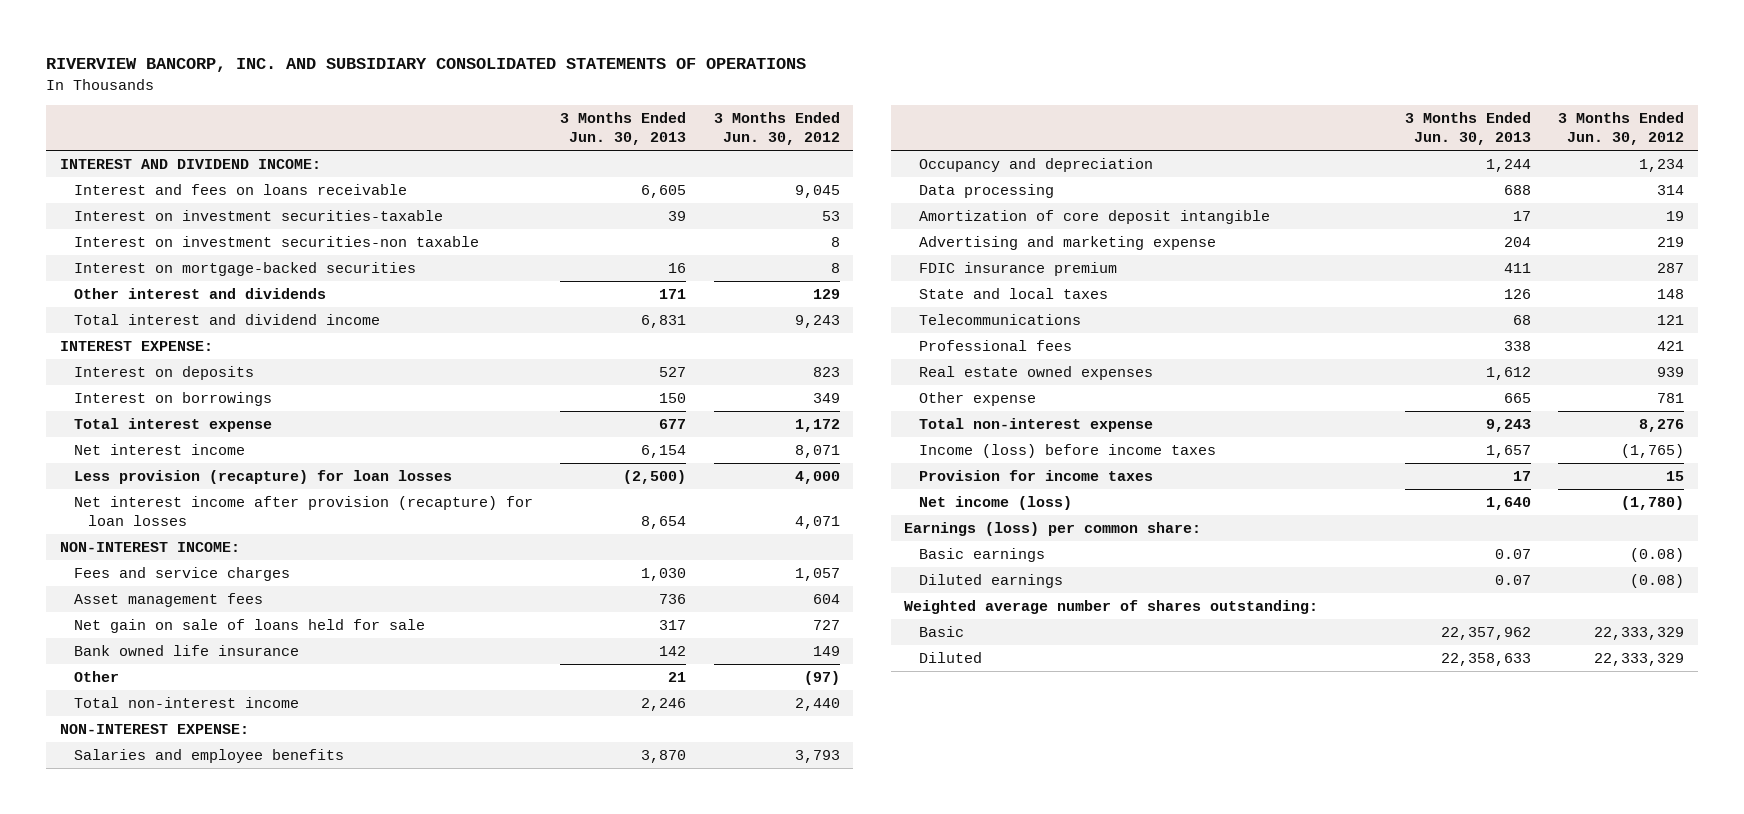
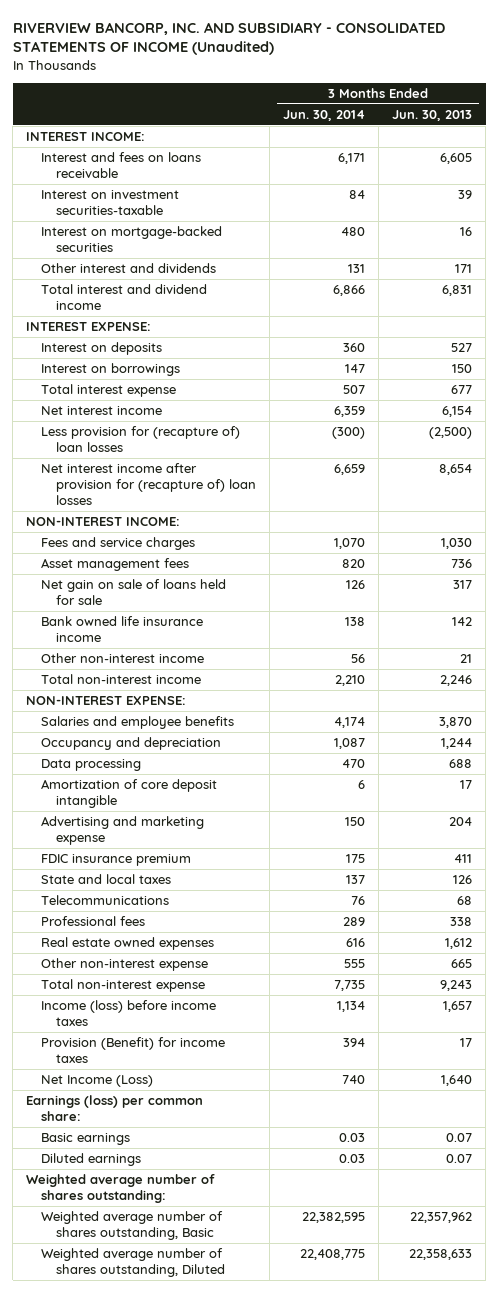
- RIVERVIEW BANCORP, INC. AND SUBSIDIARY CONSOLIDATED STATEMENTS OF OPERATIONS
+ RIVERVIEW BANCORP, INC. AND SUBSIDIARY - CONSOLIDATED STATEMENTS OF INCOME (Unaudited)
- | 3 Months Ended Jun. 30, 2013 | 3 Months Ended Jun. 30, 2012
+ | 3 Months Ended Jun. 30, 2014 | 3 Months Ended Jun. 30, 2013
- INTEREST AND DIVIDEND INCOME:
+ INTEREST INCOME:
- Interest on investment securities-non taxable | | 8
- Less provision (recapture) for loan losses | (2,500) | 4,000
- Net interest income after provision (recapture) for loan losses | 8,654 | 4,071
+ Less provision for (recapture of) loan losses | (300) | (2,500)
+ Net interest income after provision for (recapture of) loan losses | 6,659 | 8,654
- Bank owned life insurance | 142 | 149
- Other | 21 | (97)
+ Bank owned life insurance income | 138 | 142
+ Other non-interest income | 56 | 21
- Other expense | 665 | 781
+ Other non-interest expense | 555 | 665
- Provision for income taxes | 17 | 15
- Net income (loss) | 1,640 | (1,780)
+ Provision (Benefit) for income taxes | 394 | 17
+ Net Income (Loss) | 740 | 1,640
- Basic | 22,357,962 | 22,333,329
- Diluted | 22,358,633 | 22,333,329
+ Weighted average number of shares outstanding, Basic | 22,382,595 | 22,357,962
+ Weighted average number of shares outstanding, Diluted | 22,408,775 | 22,358,633

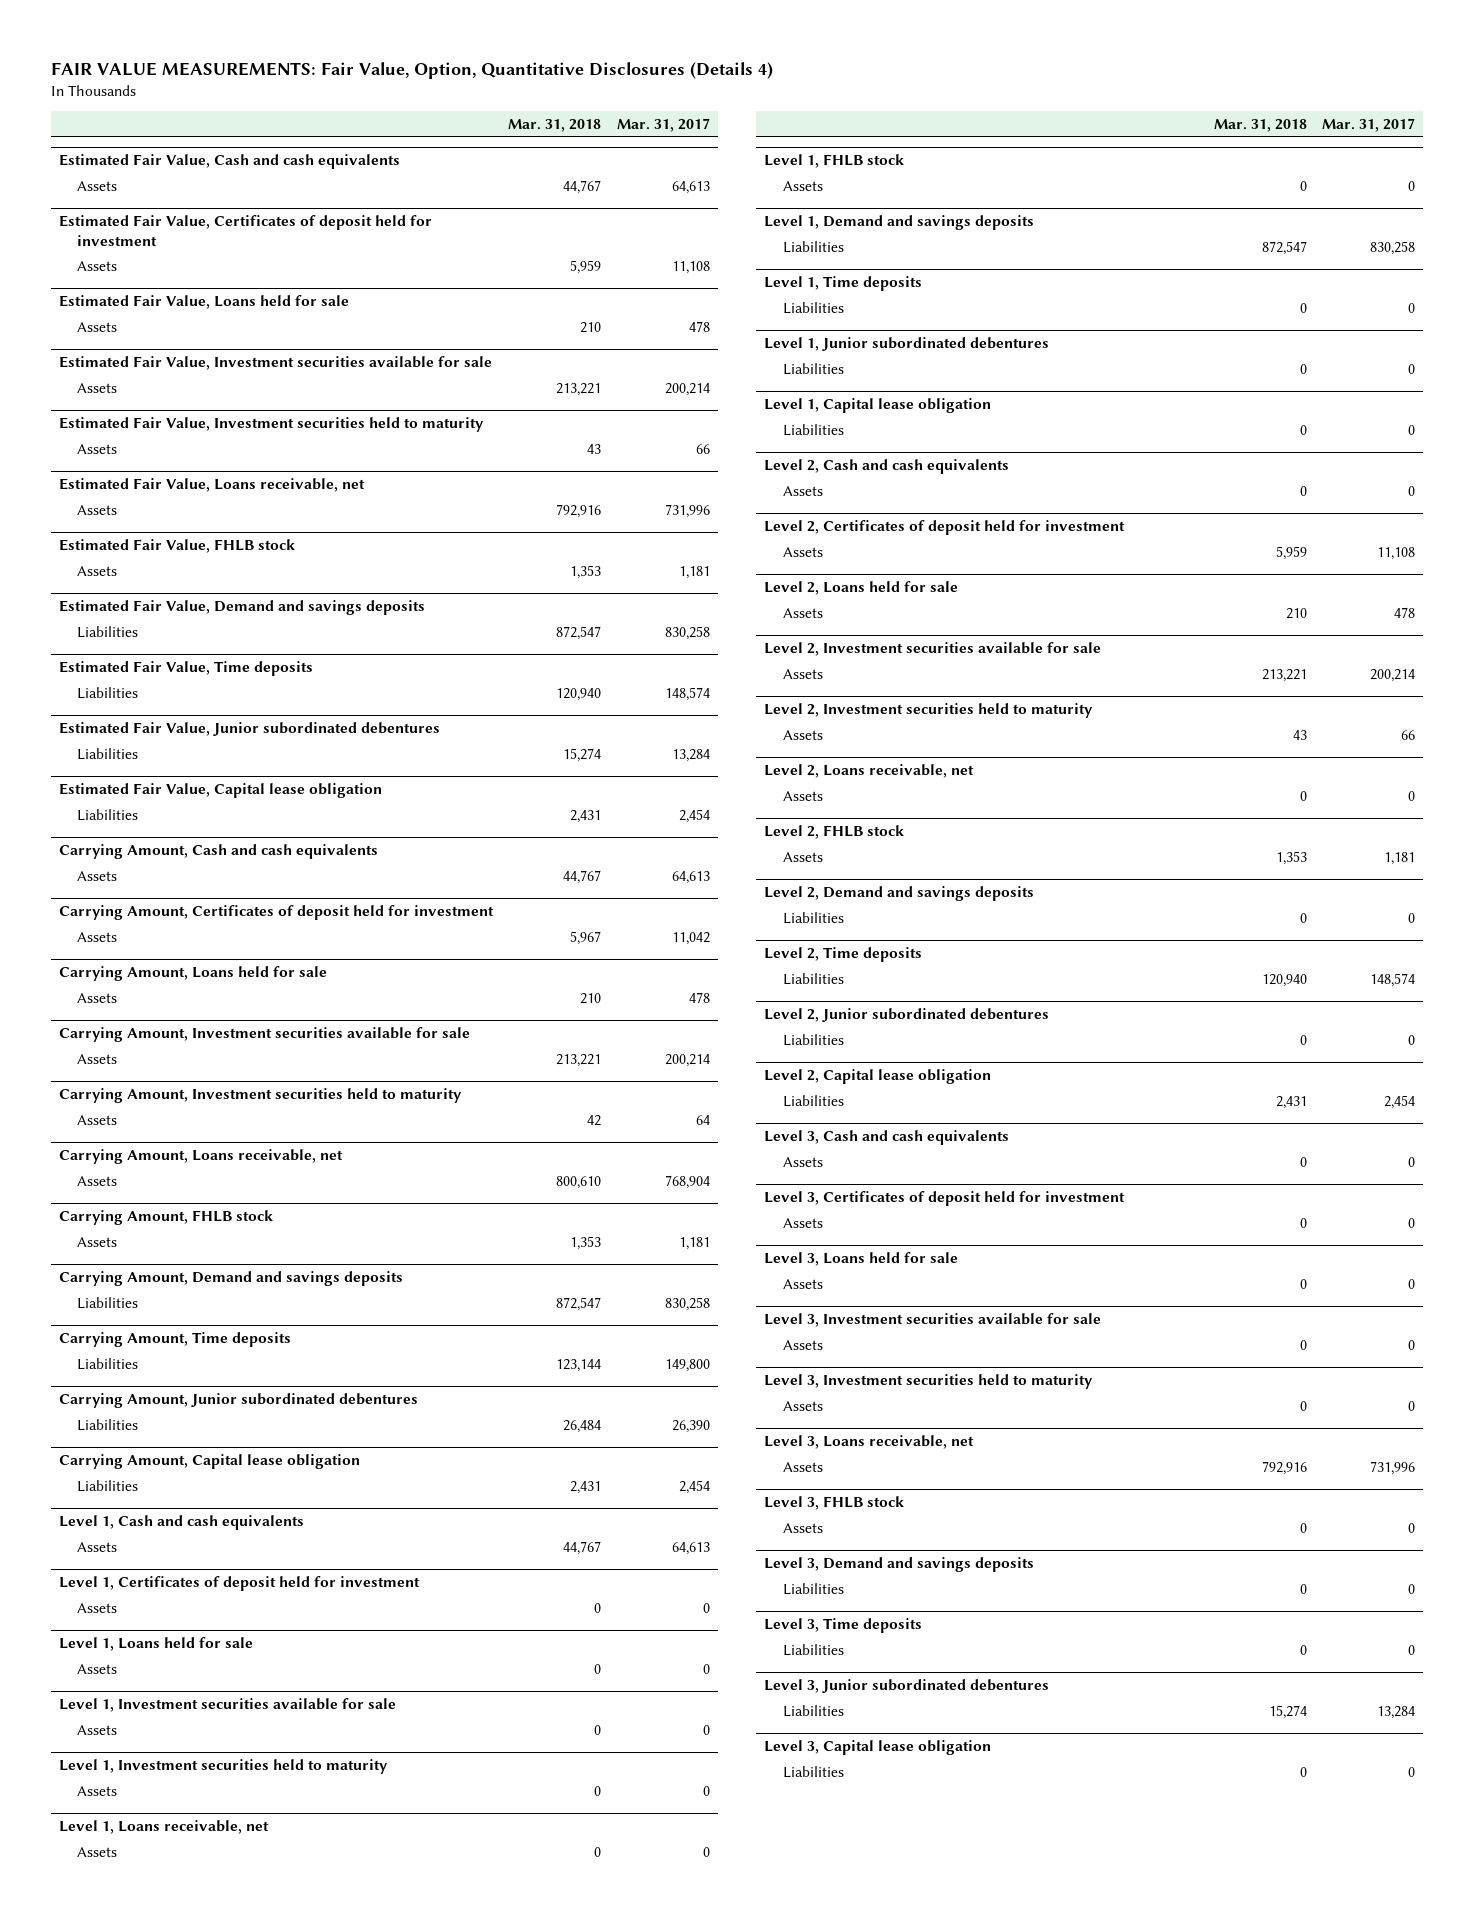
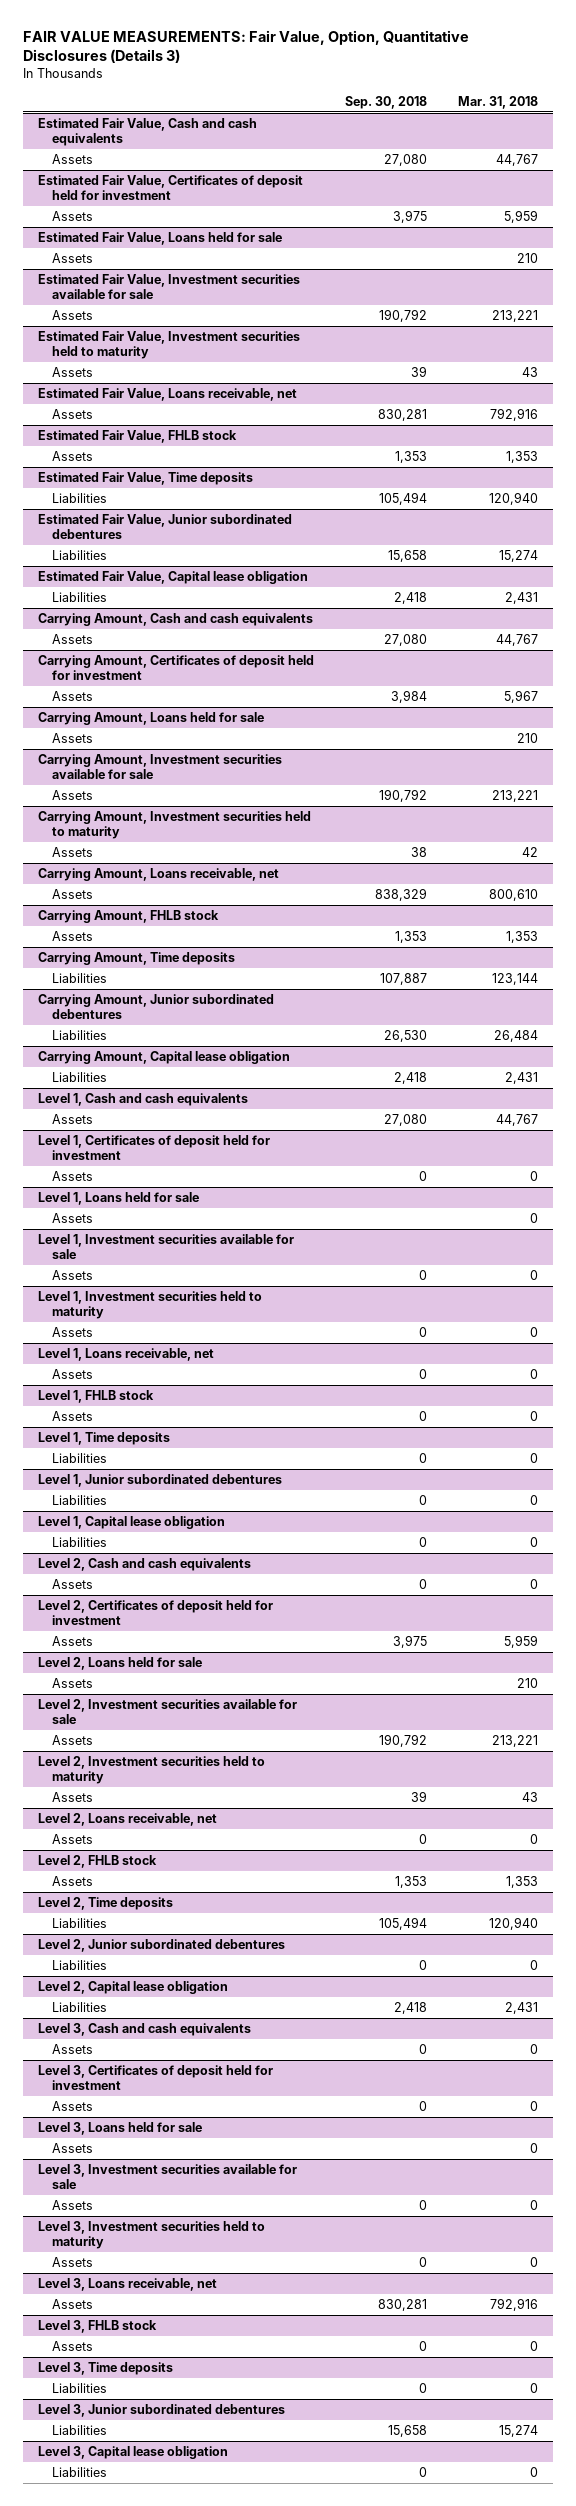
- FAIR VALUE MEASUREMENTS: Fair Value, Option, Quantitative Disclosures (Details 4)
+ FAIR VALUE MEASUREMENTS: Fair Value, Option, Quantitative Disclosures (Details 3)
- | Mar. 31, 2018 | Mar. 31, 2017
+ | Sep. 30, 2018 | Mar. 31, 2018
- Estimated Fair Value, Demand and savings deposits
- Liabilities | 872,547 | 830,258
- Carrying Amount, Demand and savings deposits
- Liabilities | 872,547 | 830,258
- Level 1, Demand and savings deposits
- Liabilities | 872,547 | 830,258
- Level 2, Demand and savings deposits
- Liabilities | 0 | 0
- Level 3, Demand and savings deposits
- Liabilities | 0 | 0

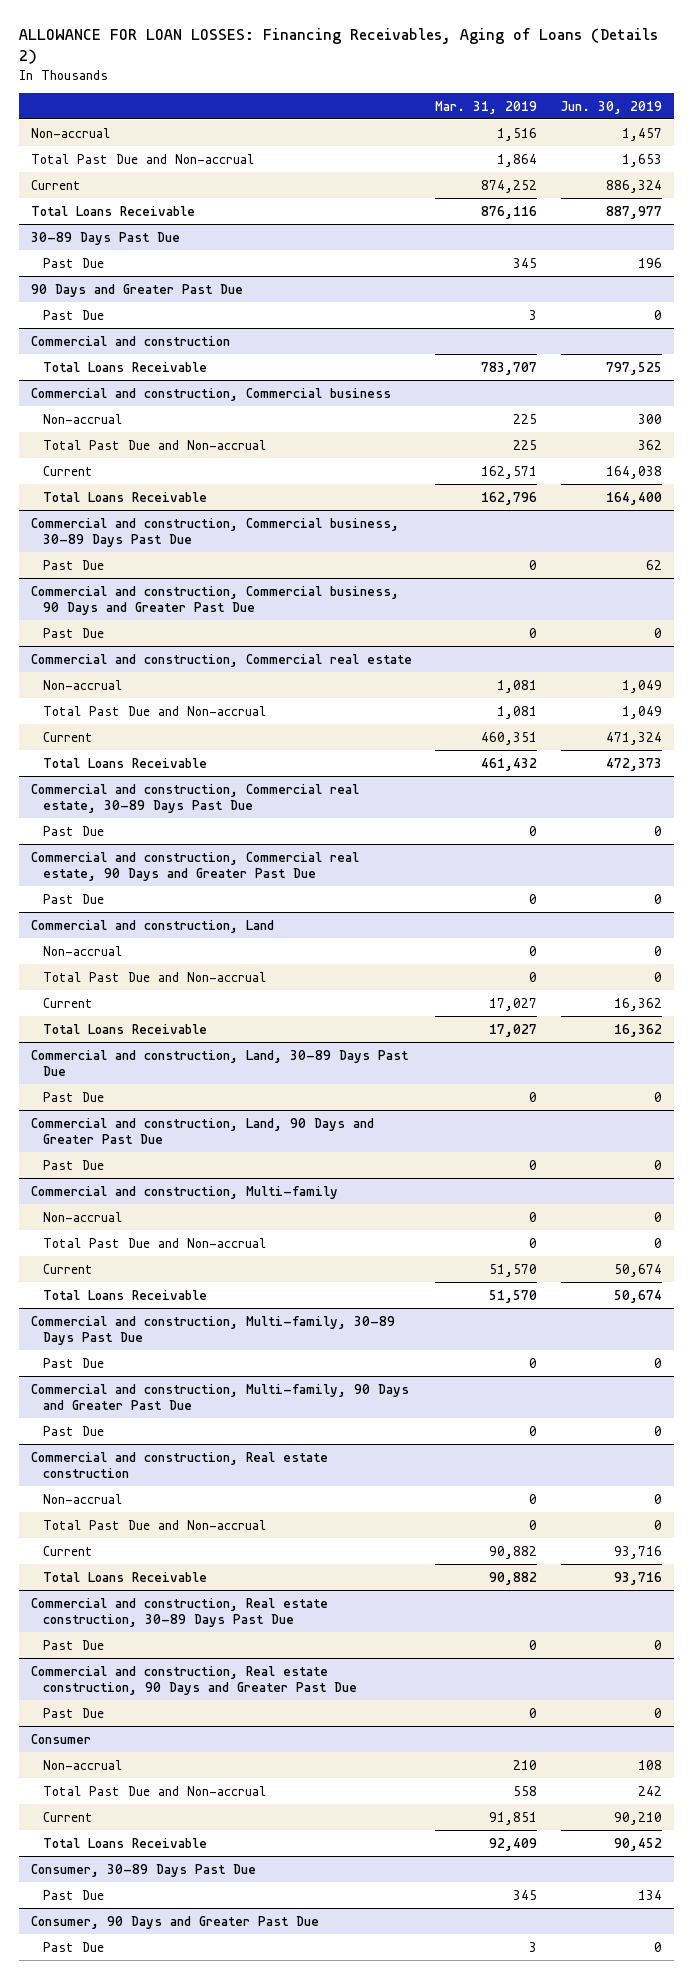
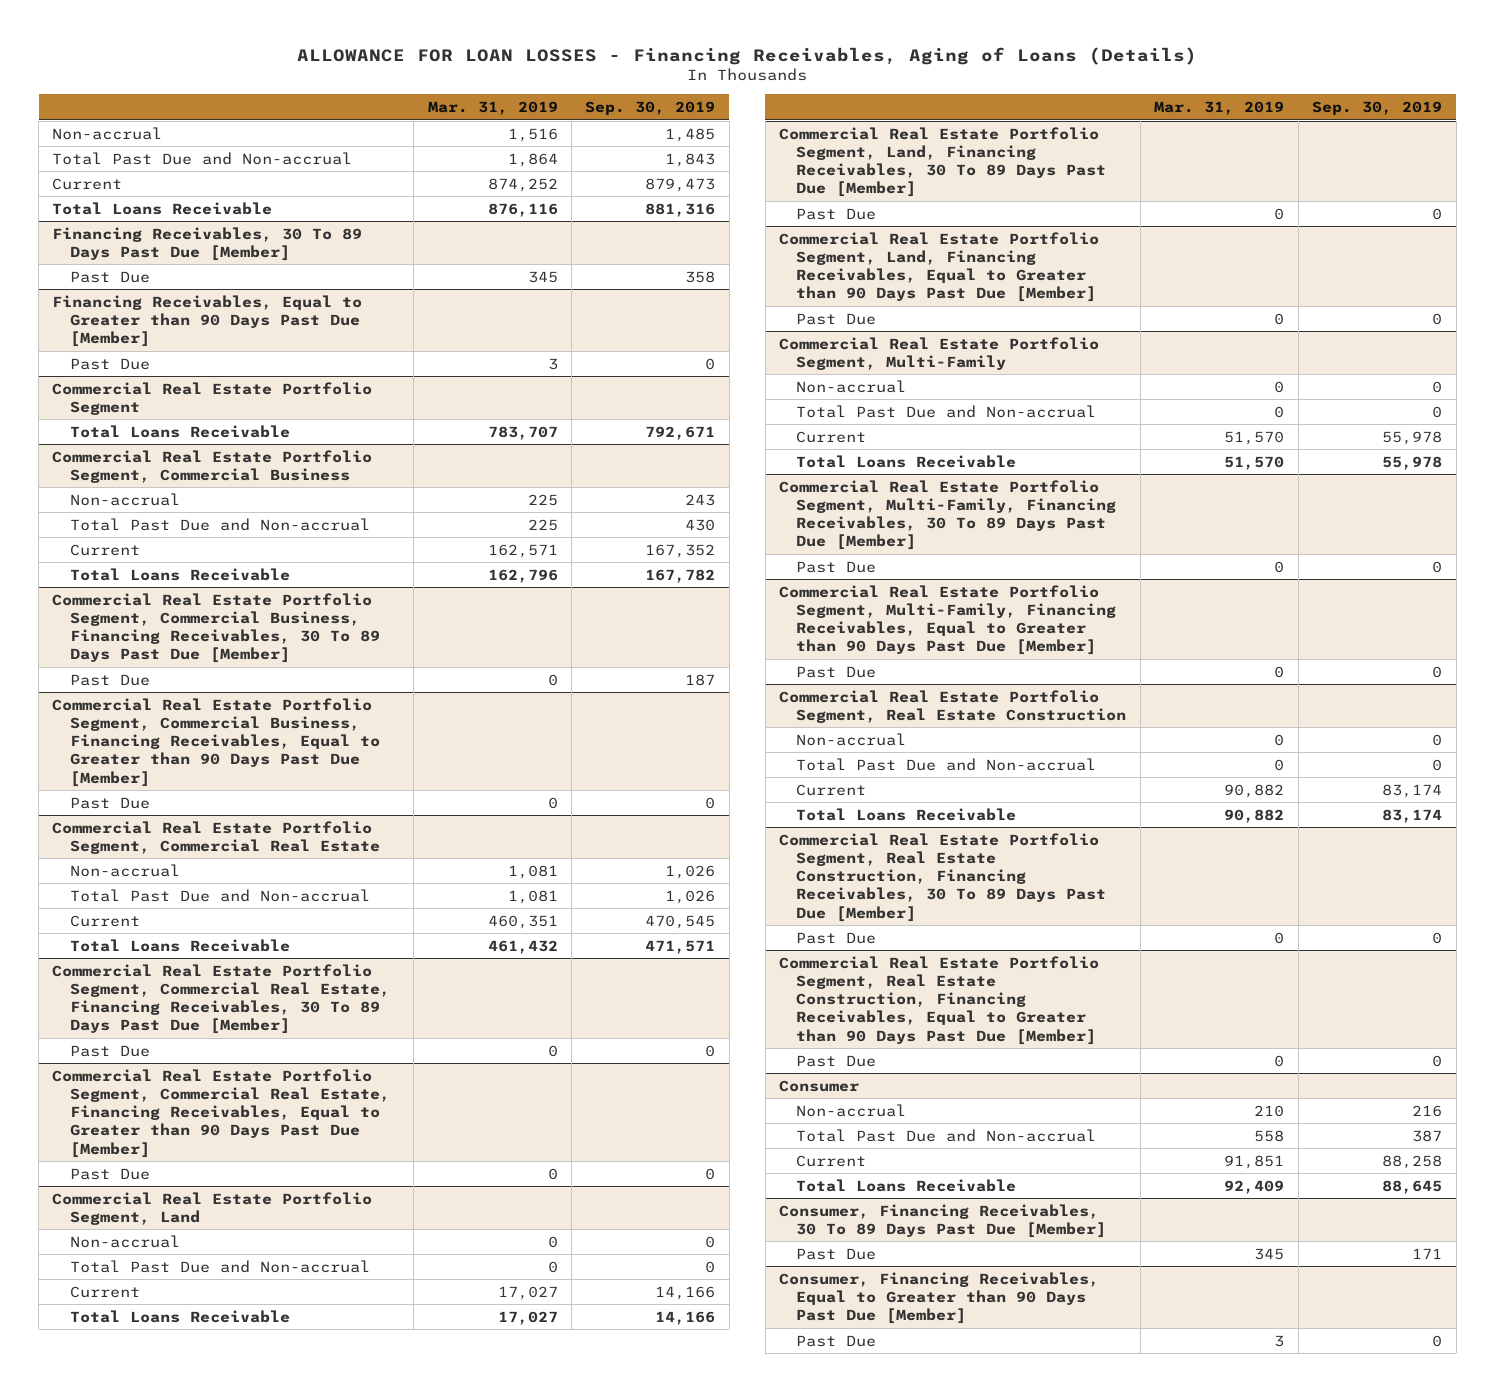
- ALLOWANCE FOR LOAN LOSSES: Financing Receivables, Aging of Loans (Details 2)
+ ALLOWANCE FOR LOAN LOSSES - Financing Receivables, Aging of Loans (Details)
- | Mar. 31, 2019 | Jun. 30, 2019
+ | Mar. 31, 2019 | Sep. 30, 2019
- 30-89 Days Past Due
+ Financing Receivables, 30 To 89 Days Past Due [Member]
- 90 Days and Greater Past Due
+ Financing Receivables, Equal to Greater than 90 Days Past Due [Member]
- Commercial and construction
+ Commercial Real Estate Portfolio Segment
- Commercial and construction, Commercial business
+ Commercial Real Estate Portfolio Segment, Commercial Business
- Commercial and construction, Commercial business, 30-89 Days Past Due
+ Commercial Real Estate Portfolio Segment, Commercial Business, Financing Receivables, 30 To 89 Days Past Due [Member]
- Commercial and construction, Commercial business, 90 Days and Greater Past Due
+ Commercial Real Estate Portfolio Segment, Commercial Business, Financing Receivables, Equal to Greater than 90 Days Past Due [Member]
- Commercial and construction, Commercial real estate
+ Commercial Real Estate Portfolio Segment, Commercial Real Estate
- Commercial and construction, Commercial real estate, 30-89 Days Past Due
+ Commercial Real Estate Portfolio Segment, Commercial Real Estate, Financing Receivables, 30 To 89 Days Past Due [Member]
- Commercial and construction, Commercial real estate, 90 Days and Greater Past Due
+ Commercial Real Estate Portfolio Segment, Commercial Real Estate, Financing Receivables, Equal to Greater than 90 Days Past Due [Member]
- Commercial and construction, Land
+ Commercial Real Estate Portfolio Segment, Land
- Commercial and construction, Land, 30-89 Days Past Due
+ Commercial Real Estate Portfolio Segment, Land, Financing Receivables, 30 To 89 Days Past Due [Member]
- Commercial and construction, Land, 90 Days and Greater Past Due
+ Commercial Real Estate Portfolio Segment, Land, Financing Receivables, Equal to Greater than 90 Days Past Due [Member]
- Commercial and construction, Multi-family
+ Commercial Real Estate Portfolio Segment, Multi-Family
- Commercial and construction, Multi-family, 30-89 Days Past Due
+ Commercial Real Estate Portfolio Segment, Multi-Family, Financing Receivables, 30 To 89 Days Past Due [Member]
- Commercial and construction, Multi-family, 90 Days and Greater Past Due
+ Commercial Real Estate Portfolio Segment, Multi-Family, Financing Receivables, Equal to Greater than 90 Days Past Due [Member]
- Commercial and construction, Real estate construction
+ Commercial Real Estate Portfolio Segment, Real Estate Construction
- Commercial and construction, Real estate construction, 30-89 Days Past Due
+ Commercial Real Estate Portfolio Segment, Real Estate Construction, Financing Receivables, 30 To 89 Days Past Due [Member]
- Commercial and construction, Real estate construction, 90 Days and Greater Past Due
+ Commercial Real Estate Portfolio Segment, Real Estate Construction, Financing Receivables, Equal to Greater than 90 Days Past Due [Member]
- Consumer, 30-89 Days Past Due
+ Consumer, Financing Receivables, 30 To 89 Days Past Due [Member]
- Consumer, 90 Days and Greater Past Due
+ Consumer, Financing Receivables, Equal to Greater than 90 Days Past Due [Member]

